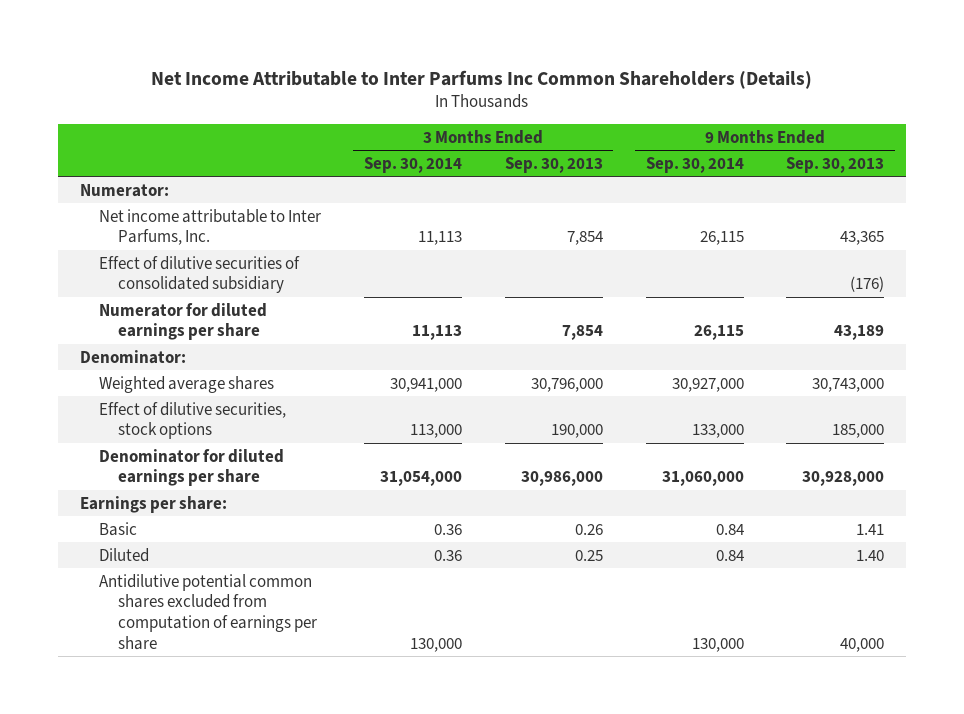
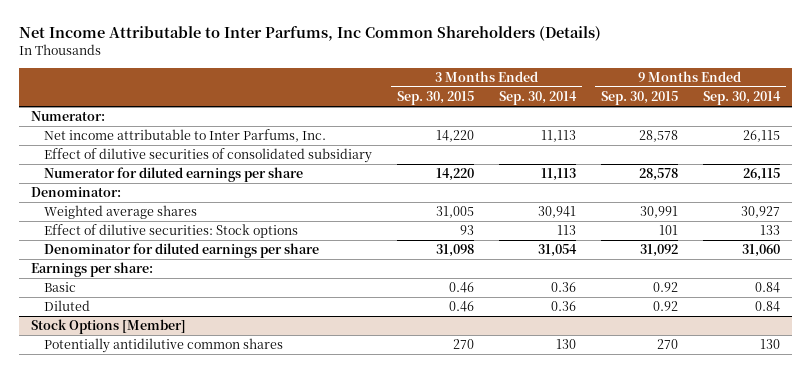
- Net Income Attributable to Inter Parfums Inc Common Shareholders (Details)
+ Net Income Attributable to Inter Parfums, Inc Common Shareholders (Details)
- | 3 Months Ended Sep. 30, 2014 | 3 Months Ended Sep. 30, 2013 | 9 Months Ended Sep. 30, 2014 | 9 Months Ended Sep. 30, 2013
+ | 3 Months Ended Sep. 30, 2015 | 3 Months Ended Sep. 30, 2014 | 9 Months Ended Sep. 30, 2015 | 9 Months Ended Sep. 30, 2014
- Weighted average shares | 30,941,000 | 30,796,000 | 30,927,000 | 30,743,000
- Effect of dilutive securities, stock options | 113,000 | 190,000 | 133,000 | 185,000
- Denominator for diluted earnings per share | 31,054,000 | 30,986,000 | 31,060,000 | 30,928,000
+ Weighted average shares | 31,005 | 30,941 | 30,991 | 30,927
+ Effect of dilutive securities: Stock options | 93 | 113 | 101 | 133
+ Denominator for diluted earnings per share | 31,098 | 31,054 | 31,092 | 31,060
- Antidilutive potential common shares excluded from computation of earnings per share | 130,000 | | 130,000 | 40,000
+ Stock Options [Member]
+ Potentially antidilutive common shares | 270 | 130 | 270 | 130

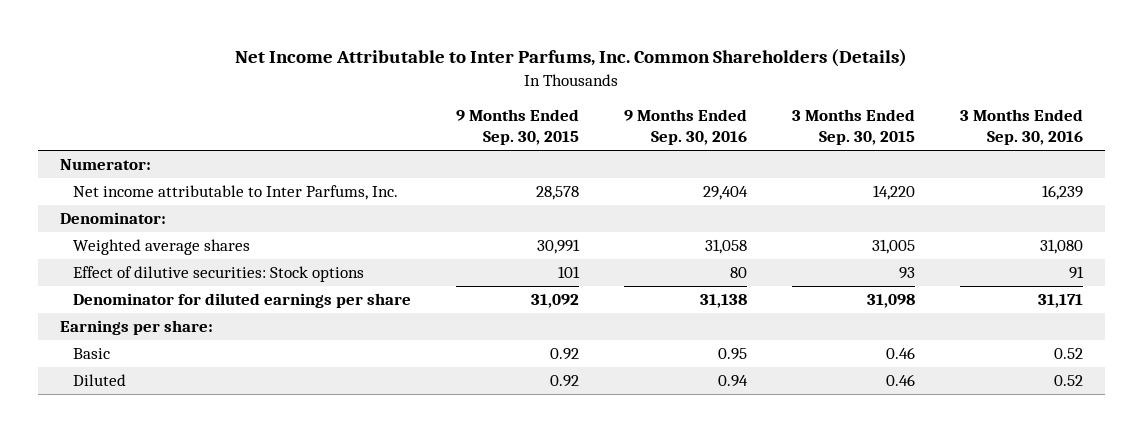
- Net Income Attributable to Inter Parfums, Inc Common Shareholders (Details)
+ Net Income Attributable to Inter Parfums, Inc. Common Shareholders (Details)
- | 3 Months Ended Sep. 30, 2015 | 3 Months Ended Sep. 30, 2014 | 9 Months Ended Sep. 30, 2015 | 9 Months Ended Sep. 30, 2014
+ | 9 Months Ended Sep. 30, 2015 | 9 Months Ended Sep. 30, 2016 | 3 Months Ended Sep. 30, 2015 | 3 Months Ended Sep. 30, 2016
- Effect of dilutive securities of consolidated subsidiary
- Numerator for diluted earnings per share | 14,220 | 11,113 | 28,578 | 26,115
- Stock Options [Member]
- Potentially antidilutive common shares | 270 | 130 | 270 | 130

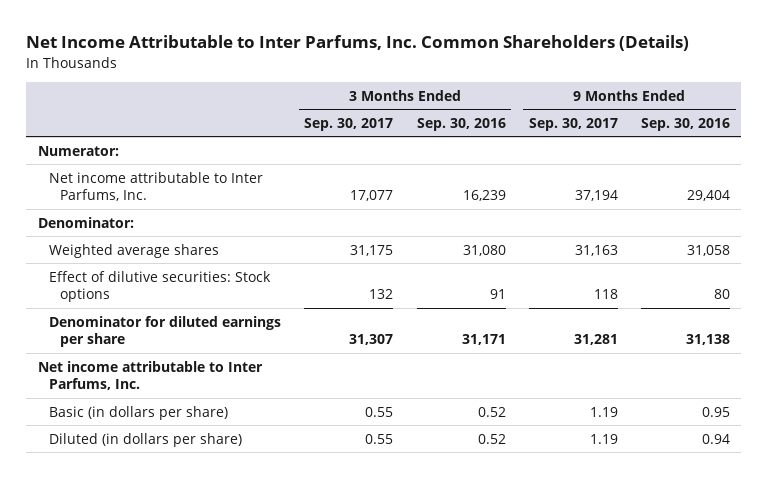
- | 9 Months Ended Sep. 30, 2015 | 9 Months Ended Sep. 30, 2016 | 3 Months Ended Sep. 30, 2015 | 3 Months Ended Sep. 30, 2016
+ | 3 Months Ended Sep. 30, 2017 | 3 Months Ended Sep. 30, 2016 | 9 Months Ended Sep. 30, 2017 | 9 Months Ended Sep. 30, 2016
- Earnings per share:
- Basic | 0.92 | 0.95 | 0.46 | 0.52
- Diluted | 0.92 | 0.94 | 0.46 | 0.52
+ Net income attributable to Inter Parfums, Inc.
+ Basic (in dollars per share) | 0.55 | 0.52 | 1.19 | 0.95
+ Diluted (in dollars per share) | 0.55 | 0.52 | 1.19 | 0.94

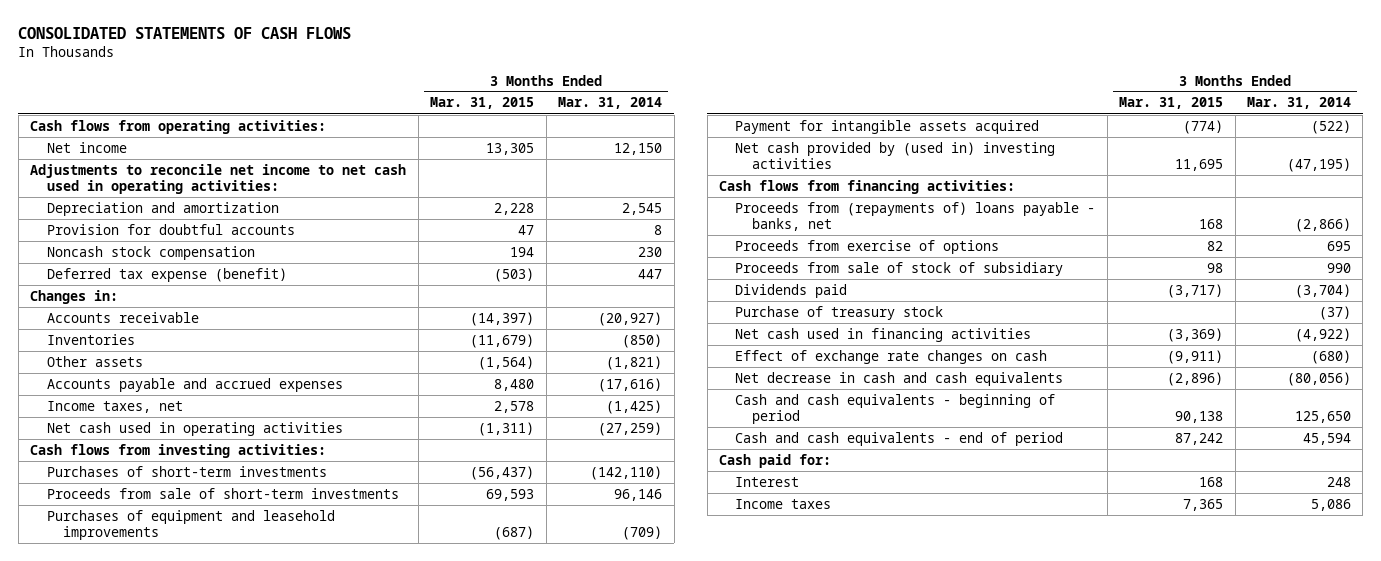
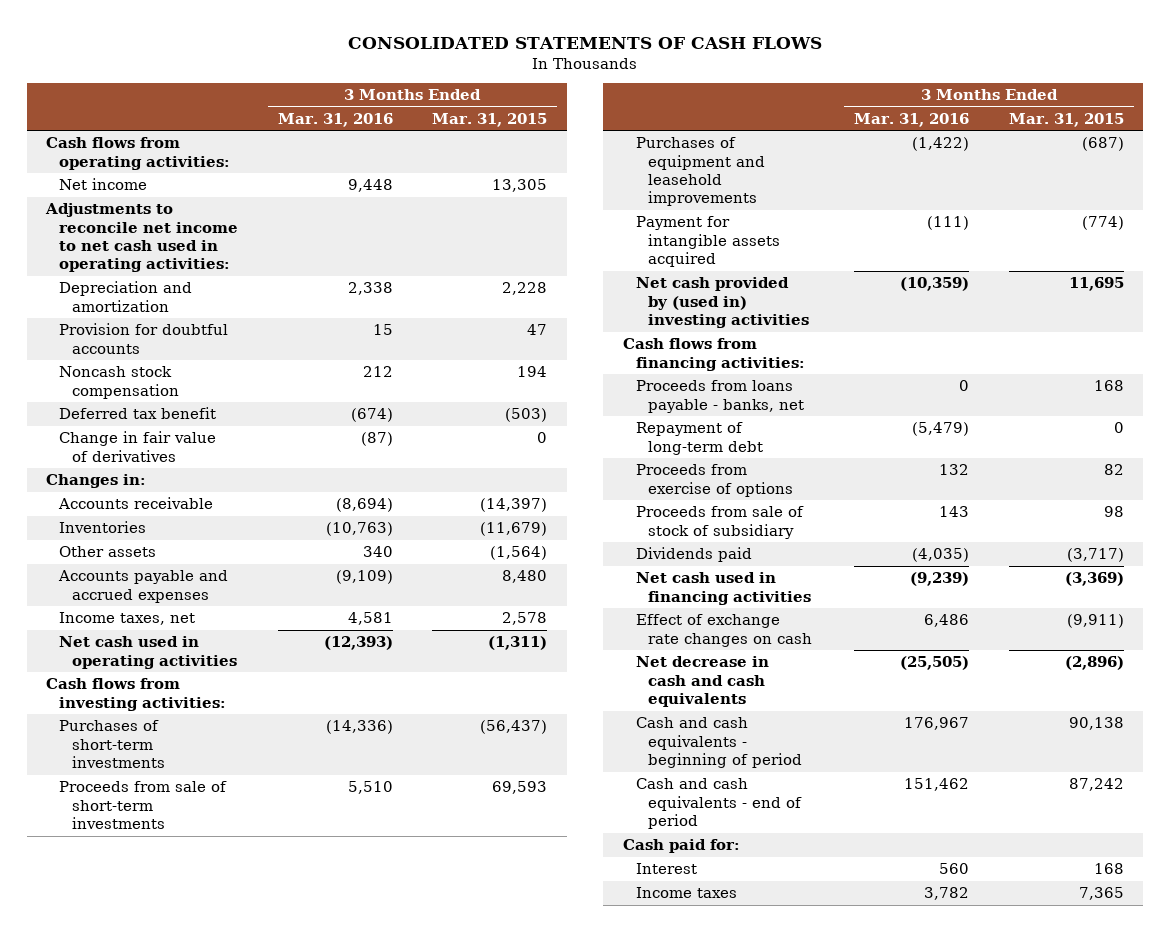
- | 3 Months Ended Mar. 31, 2015 | 3 Months Ended Mar. 31, 2014
+ | 3 Months Ended Mar. 31, 2016 | 3 Months Ended Mar. 31, 2015
- Deferred tax expense (benefit) | (503) | 447
+ Deferred tax benefit | (674) | (503)
+ Change in fair value of derivatives | (87) | 0
- Proceeds from (repayments of) loans payable - banks, net | 168 | (2,866)
+ Proceeds from loans payable - banks, net | 0 | 168
+ Repayment of long-term debt | (5,479) | 0
- Purchase of treasury stock | | (37)

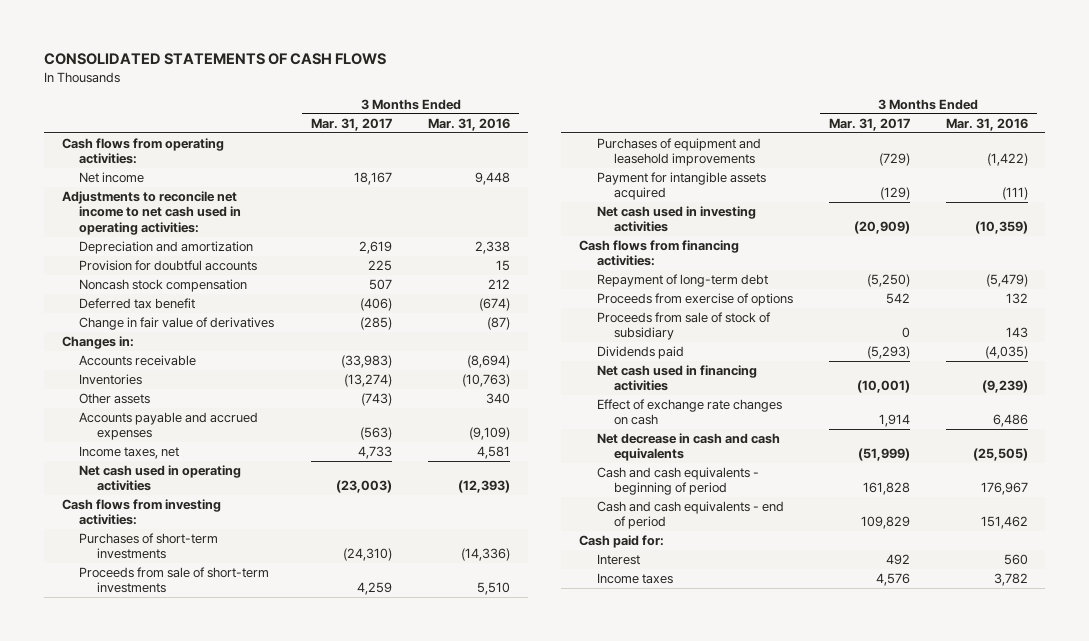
- | 3 Months Ended Mar. 31, 2016 | 3 Months Ended Mar. 31, 2015
+ | 3 Months Ended Mar. 31, 2017 | 3 Months Ended Mar. 31, 2016
- Net cash provided by (used in) investing activities | (10,359) | 11,695
+ Net cash used in investing activities | (20,909) | (10,359)
- Proceeds from loans payable - banks, net | 0 | 168

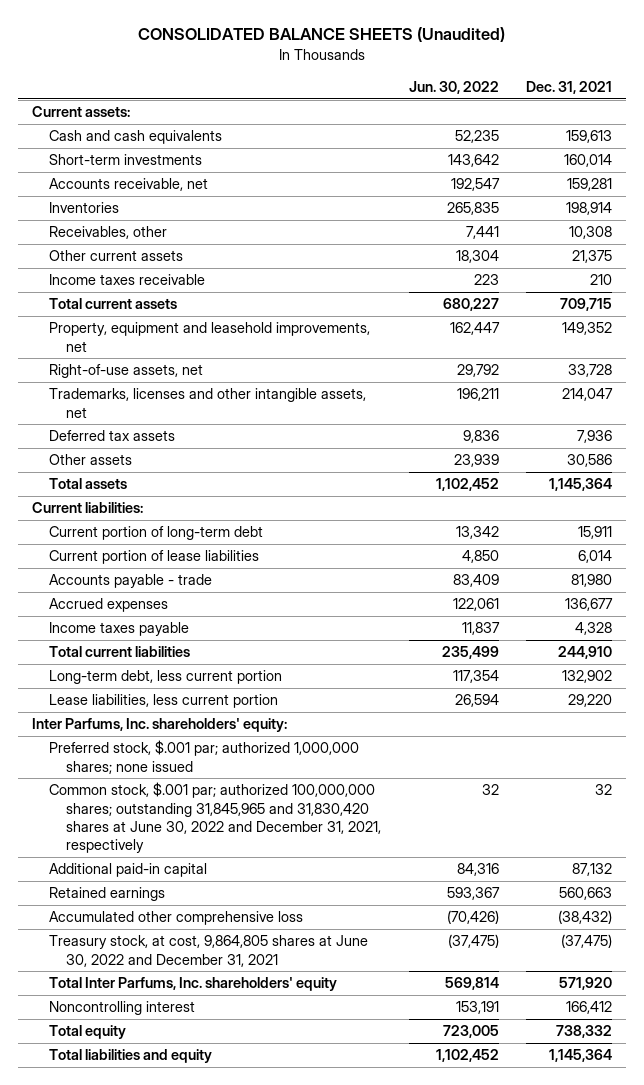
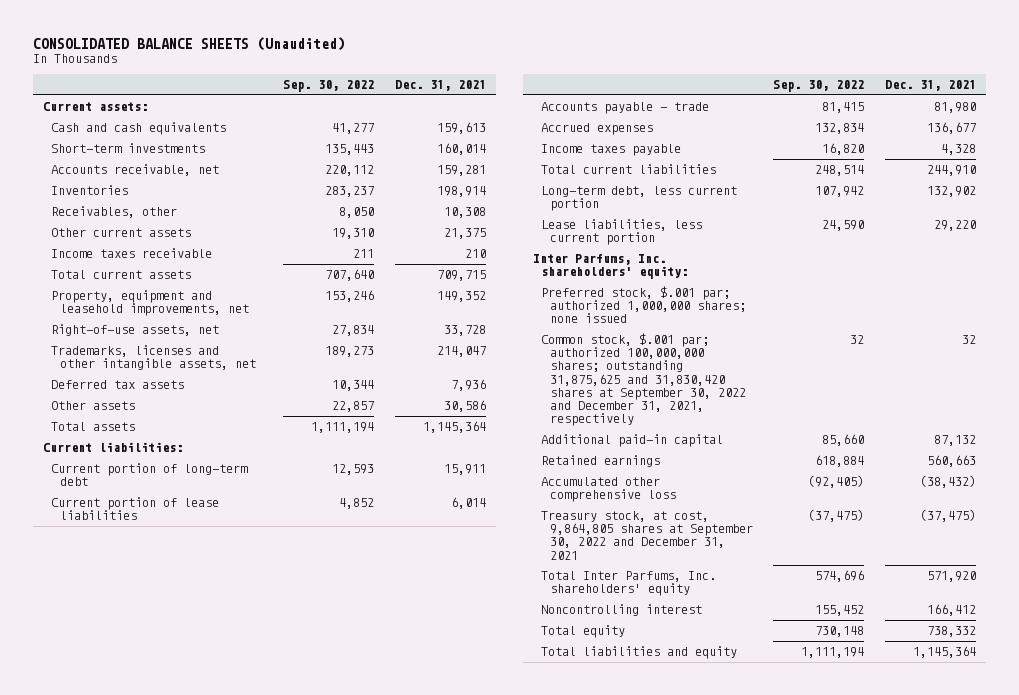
- | Jun. 30, 2022 | Dec. 31, 2021
+ | Sep. 30, 2022 | Dec. 31, 2021
- Common stock, $.001 par; authorized 100,000,000 shares; outstanding 31,845,965 and 31,830,420 shares at June 30, 2022 and December 31, 2021, respectively | 32 | 32
+ Common stock, $.001 par; authorized 100,000,000 shares; outstanding 31,875,625 and 31,830,420 shares at September 30, 2022 and December 31, 2021, respectively | 32 | 32
- Treasury stock, at cost, 9,864,805 shares at June 30, 2022 and December 31, 2021 | (37,475) | (37,475)
+ Treasury stock, at cost, 9,864,805 shares at September 30, 2022 and December 31, 2021 | (37,475) | (37,475)

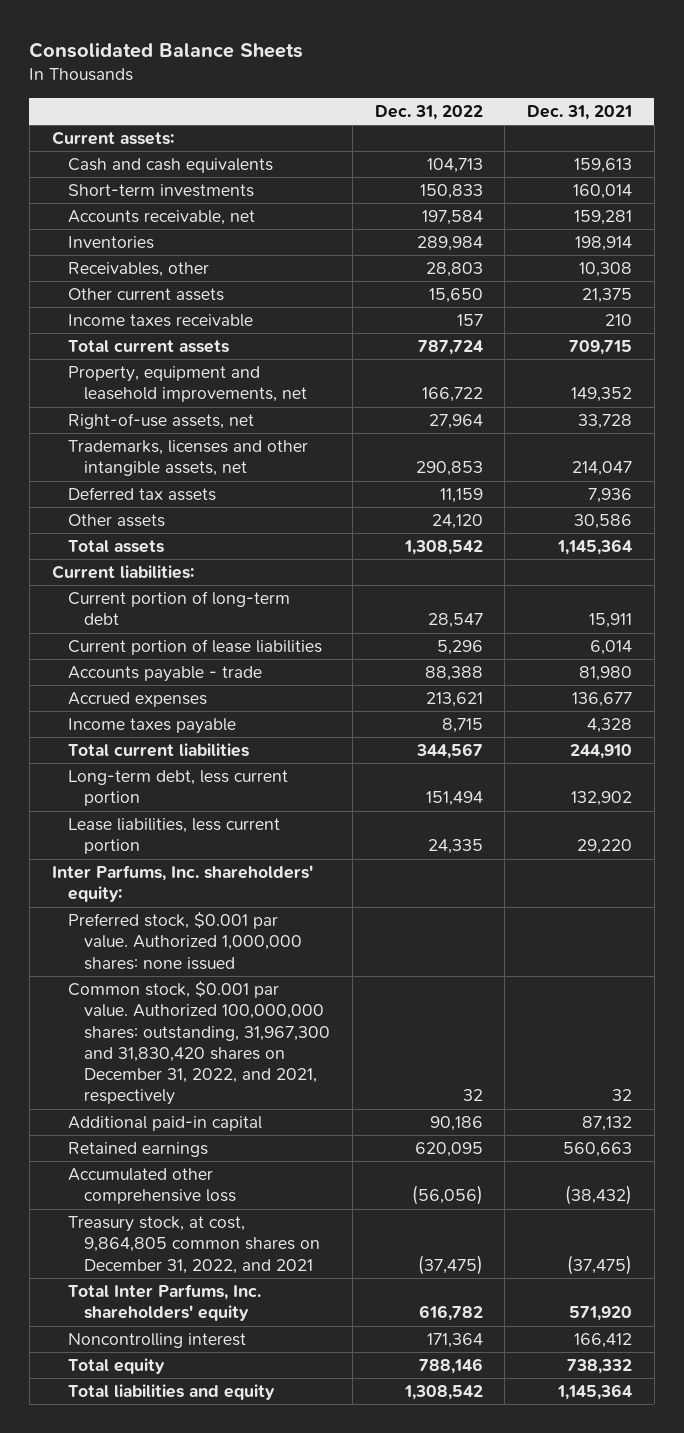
- CONSOLIDATED BALANCE SHEETS (Unaudited)
+ Consolidated Balance Sheets
- | Sep. 30, 2022 | Dec. 31, 2021
+ | Dec. 31, 2022 | Dec. 31, 2021
- Preferred stock, $.001 par; authorized 1,000,000 shares; none issued
- Common stock, $.001 par; authorized 100,000,000 shares; outstanding 31,875,625 and 31,830,420 shares at September 30, 2022 and December 31, 2021, respectively | 32 | 32
+ Preferred stock, $0.001 par value. Authorized 1,000,000 shares: none issued
+ Common stock, $0.001 par value. Authorized 100,000,000 shares: outstanding, 31,967,300 and 31,830,420 shares on December 31, 2022, and 2021, respectively | 32 | 32
- Treasury stock, at cost, 9,864,805 shares at September 30, 2022 and December 31, 2021 | (37,475) | (37,475)
+ Treasury stock, at cost, 9,864,805 common shares on December 31, 2022, and 2021 | (37,475) | (37,475)

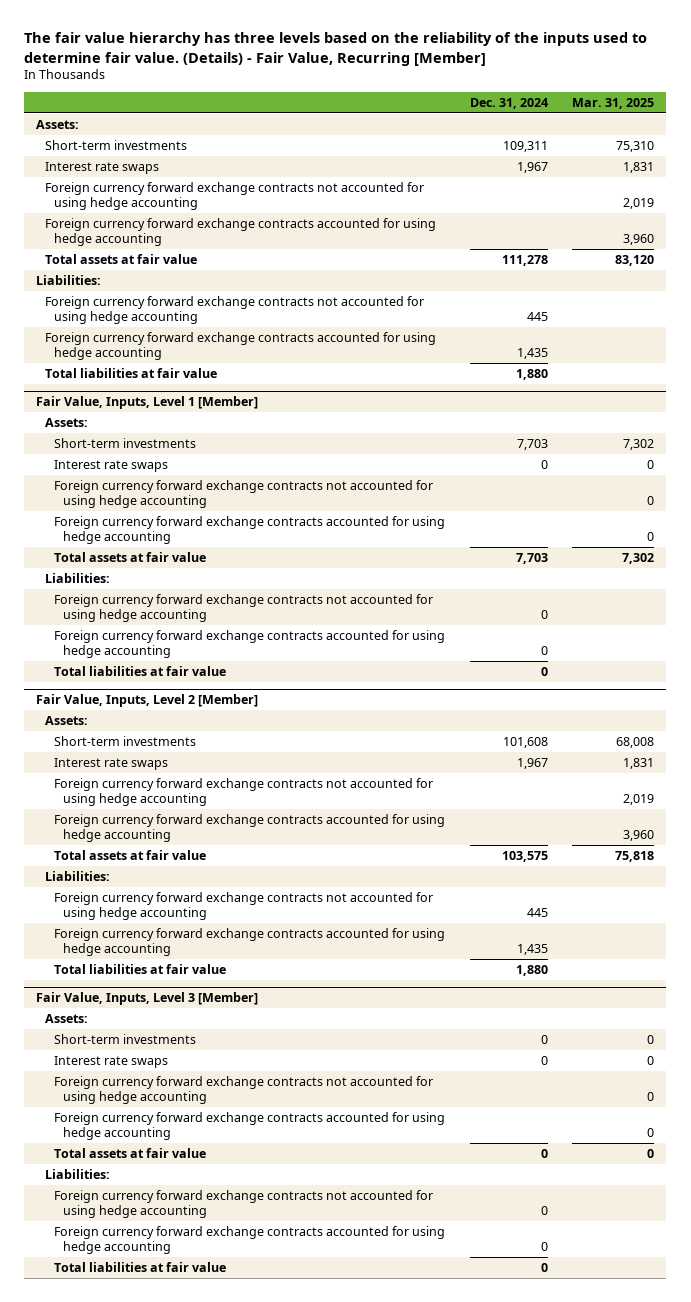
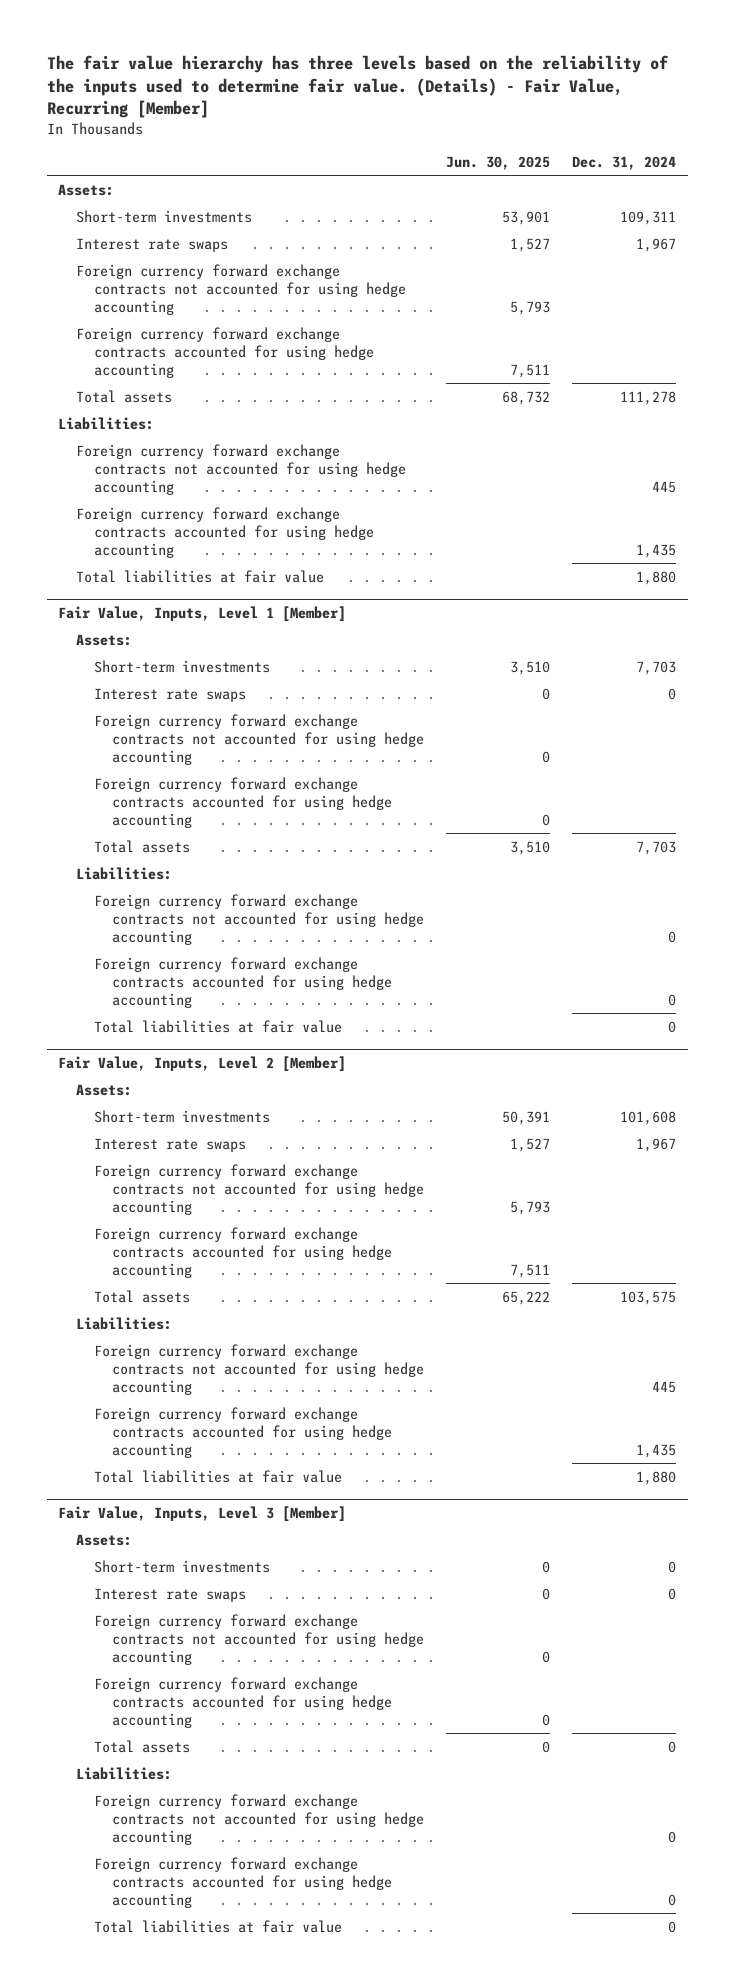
- | Dec. 31, 2024 | Mar. 31, 2025
+ | Jun. 30, 2025 | Dec. 31, 2024
- Total assets at fair value | 111,278 | 83,120
+ Total assets | 68,732 | 111,278
@ Fair Value, Inputs, Level 1 [Member]
- Total assets at fair value | 7,703 | 7,302
+ Total assets | 3,510 | 7,703
@ Fair Value, Inputs, Level 2 [Member]
- Total assets at fair value | 103,575 | 75,818
+ Total assets | 65,222 | 103,575
@ Fair Value, Inputs, Level 3 [Member]
- Total assets at fair value | 0 | 0
+ Total assets | 0 | 0

